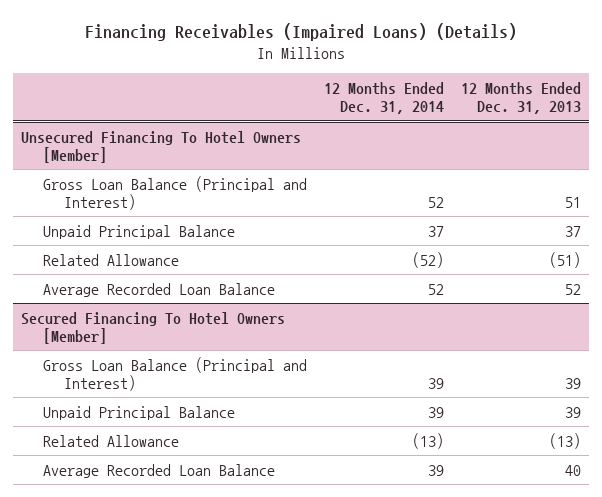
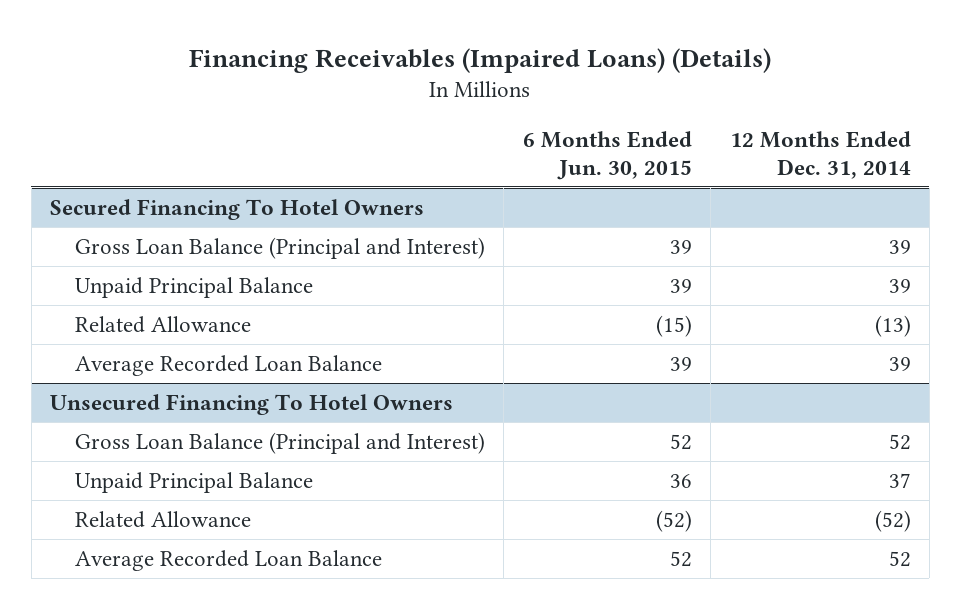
- | 12 Months Ended Dec. 31, 2014 | 12 Months Ended Dec. 31, 2013
+ | 6 Months Ended Jun. 30, 2015 | 12 Months Ended Dec. 31, 2014
- Unsecured Financing To Hotel Owners [Member]
- Gross Loan Balance (Principal and Interest) | 52 | 51
- Unpaid Principal Balance | 37 | 37
- Related Allowance | (52) | (51)
- Average Recorded Loan Balance | 52 | 52
- Secured Financing To Hotel Owners [Member]
+ Secured Financing To Hotel Owners
+ Unsecured Financing To Hotel Owners
+ Gross Loan Balance (Principal and Interest) | 52 | 52
+ Unpaid Principal Balance | 36 | 37
+ Related Allowance | (52) | (52)
+ Average Recorded Loan Balance | 52 | 52

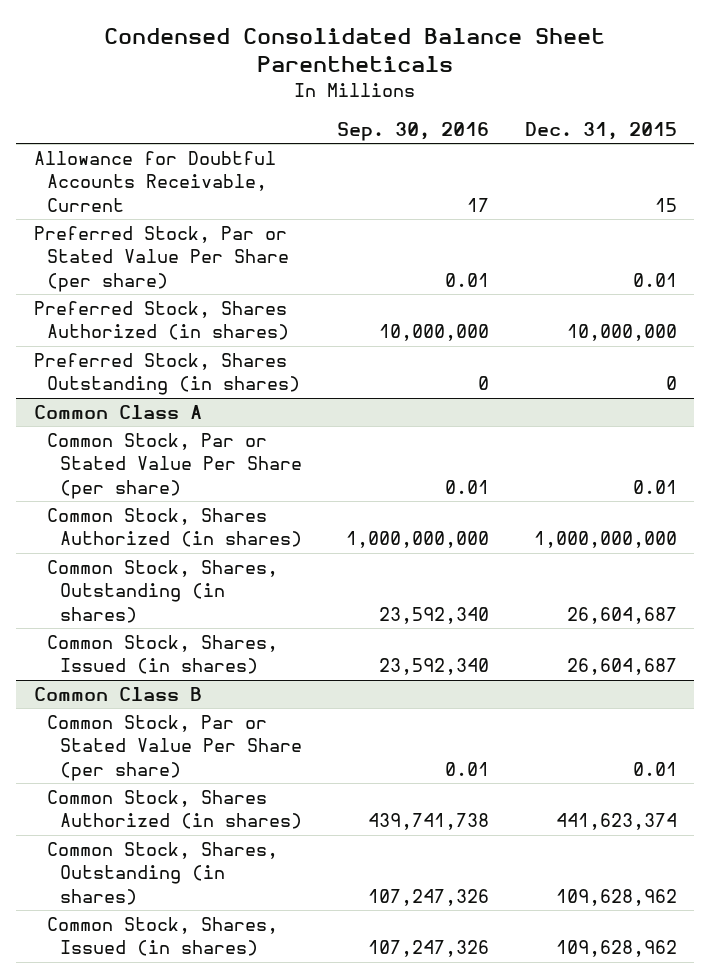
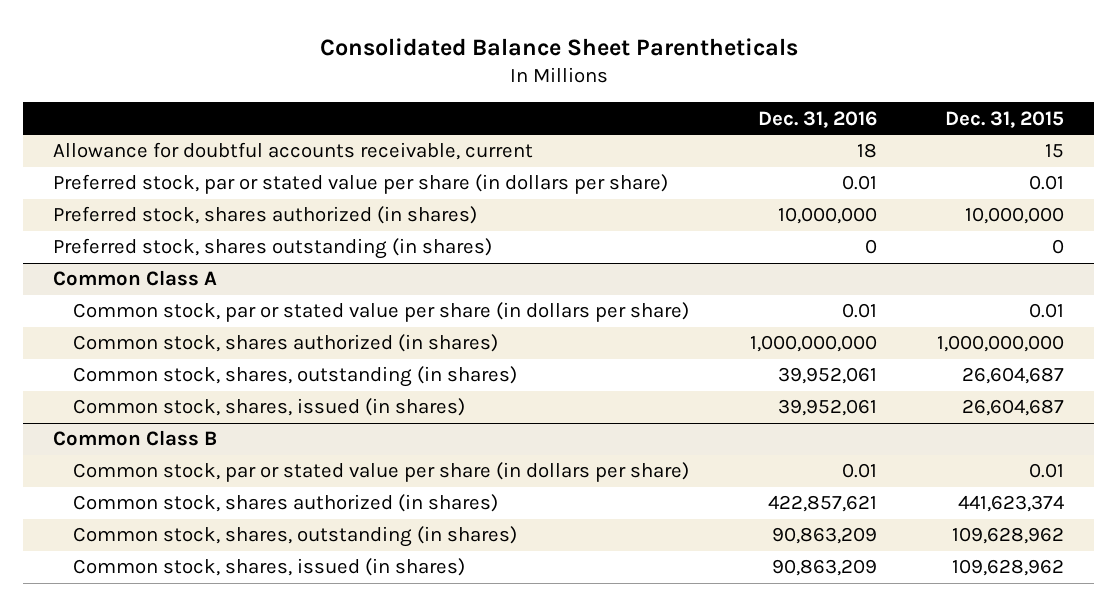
- Condensed Consolidated Balance Sheet Parentheticals
+ Consolidated Balance Sheet Parentheticals
- | Sep. 30, 2016 | Dec. 31, 2015
+ | Dec. 31, 2016 | Dec. 31, 2015
- Allowance for Doubtful Accounts Receivable, Current | 17 | 15
- Preferred Stock, Par or Stated Value Per Share (per share) | 0.01 | 0.01
- Preferred Stock, Shares Authorized (in shares) | 10,000,000 | 10,000,000
- Preferred Stock, Shares Outstanding (in shares) | 0 | 0
+ Allowance for doubtful accounts receivable, current | 18 | 15
+ Preferred stock, par or stated value per share (in dollars per share) | 0.01 | 0.01
+ Preferred stock, shares authorized (in shares) | 10,000,000 | 10,000,000
+ Preferred stock, shares outstanding (in shares) | 0 | 0
@ Common Class A
- Common Stock, Par or Stated Value Per Share (per share) | 0.01 | 0.01
- Common Stock, Shares Authorized (in shares) | 1,000,000,000 | 1,000,000,000
- Common Stock, Shares, Outstanding (in shares) | 23,592,340 | 26,604,687
- Common Stock, Shares, Issued (in shares) | 23,592,340 | 26,604,687
+ Common stock, par or stated value per share (in dollars per share) | 0.01 | 0.01
+ Common stock, shares authorized (in shares) | 1,000,000,000 | 1,000,000,000
+ Common stock, shares, outstanding (in shares) | 39,952,061 | 26,604,687
+ Common stock, shares, issued (in shares) | 39,952,061 | 26,604,687
@ Common Class B
- Common Stock, Par or Stated Value Per Share (per share) | 0.01 | 0.01
- Common Stock, Shares Authorized (in shares) | 439,741,738 | 441,623,374
- Common Stock, Shares, Outstanding (in shares) | 107,247,326 | 109,628,962
- Common Stock, Shares, Issued (in shares) | 107,247,326 | 109,628,962
+ Common stock, par or stated value per share (in dollars per share) | 0.01 | 0.01
+ Common stock, shares authorized (in shares) | 422,857,621 | 441,623,374
+ Common stock, shares, outstanding (in shares) | 90,863,209 | 109,628,962
+ Common stock, shares, issued (in shares) | 90,863,209 | 109,628,962

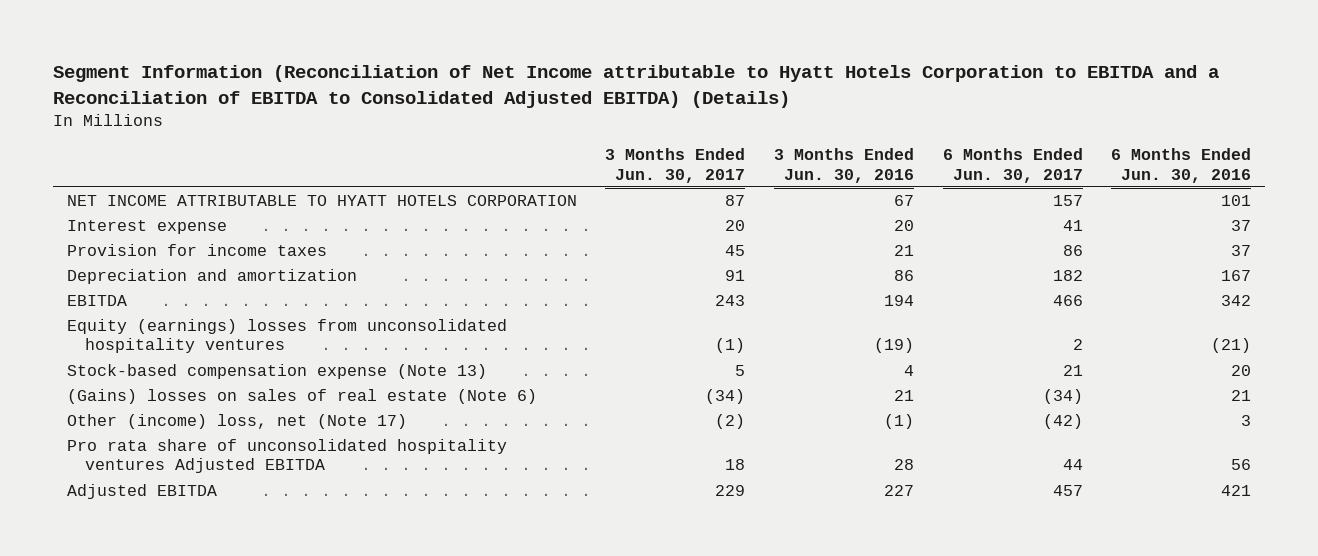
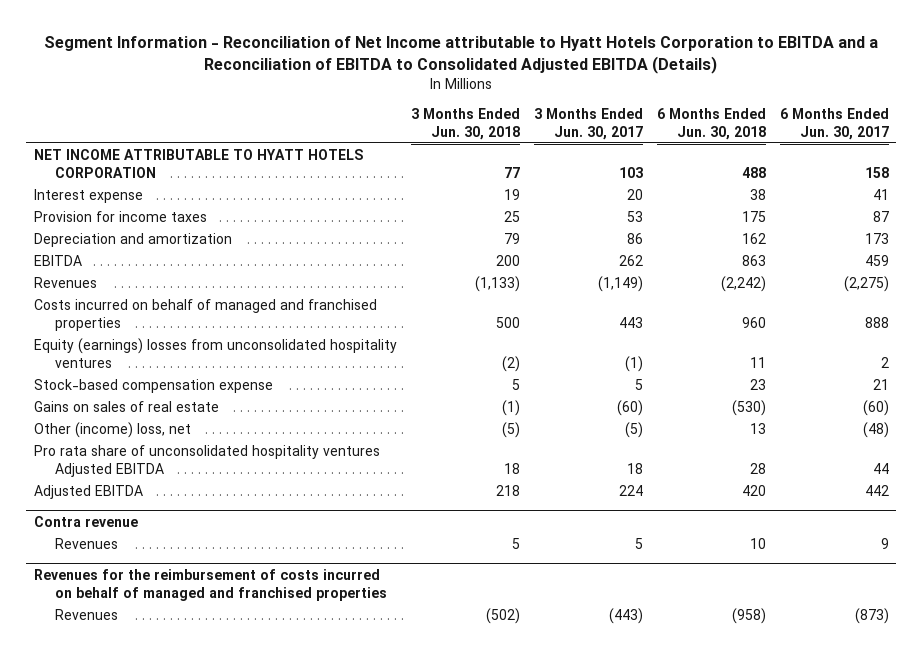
- Segment Information (Reconciliation of Net Income attributable to Hyatt Hotels Corporation to EBITDA and a Reconciliation of EBITDA to Consolidated Adjusted EBITDA) (Details)
+ Segment Information - Reconciliation of Net Income attributable to Hyatt Hotels Corporation to EBITDA and a Reconciliation of EBITDA to Consolidated Adjusted EBITDA (Details)
- | 3 Months Ended Jun. 30, 2017 | 3 Months Ended Jun. 30, 2016 | 6 Months Ended Jun. 30, 2017 | 6 Months Ended Jun. 30, 2016
+ | 3 Months Ended Jun. 30, 2018 | 3 Months Ended Jun. 30, 2017 | 6 Months Ended Jun. 30, 2018 | 6 Months Ended Jun. 30, 2017
- NET INCOME ATTRIBUTABLE TO HYATT HOTELS CORPORATION | 87 | 67 | 157 | 101
+ NET INCOME ATTRIBUTABLE TO HYATT HOTELS CORPORATION | 77 | 103 | 488 | 158
- Provision for income taxes | 45 | 21 | 86 | 37
- Depreciation and amortization | 91 | 86 | 182 | 167
- EBITDA | 243 | 194 | 466 | 342
+ Provision for income taxes | 25 | 53 | 175 | 87
+ Depreciation and amortization | 79 | 86 | 162 | 173
+ EBITDA | 200 | 262 | 863 | 459
+ Revenues | (1,133) | (1,149) | (2,242) | (2,275)
+ Costs incurred on behalf of managed and franchised properties | 500 | 443 | 960 | 888
- Stock-based compensation expense (Note 13) | 5 | 4 | 21 | 20
- (Gains) losses on sales of real estate (Note 6) | (34) | 21 | (34) | 21
- Other (income) loss, net (Note 17) | (2) | (1) | (42) | 3
+ Stock-based compensation expense | 5 | 5 | 23 | 21
+ Gains on sales of real estate | (1) | (60) | (530) | (60)
+ Other (income) loss, net | (5) | (5) | 13 | (48)
- Adjusted EBITDA | 229 | 227 | 457 | 421
+ Adjusted EBITDA | 218 | 224 | 420 | 442
+ Contra revenue
+ Revenues | 5 | 5 | 10 | 9
+ Revenues for the reimbursement of costs incurred on behalf of managed and franchised properties
+ Revenues | (502) | (443) | (958) | (873)

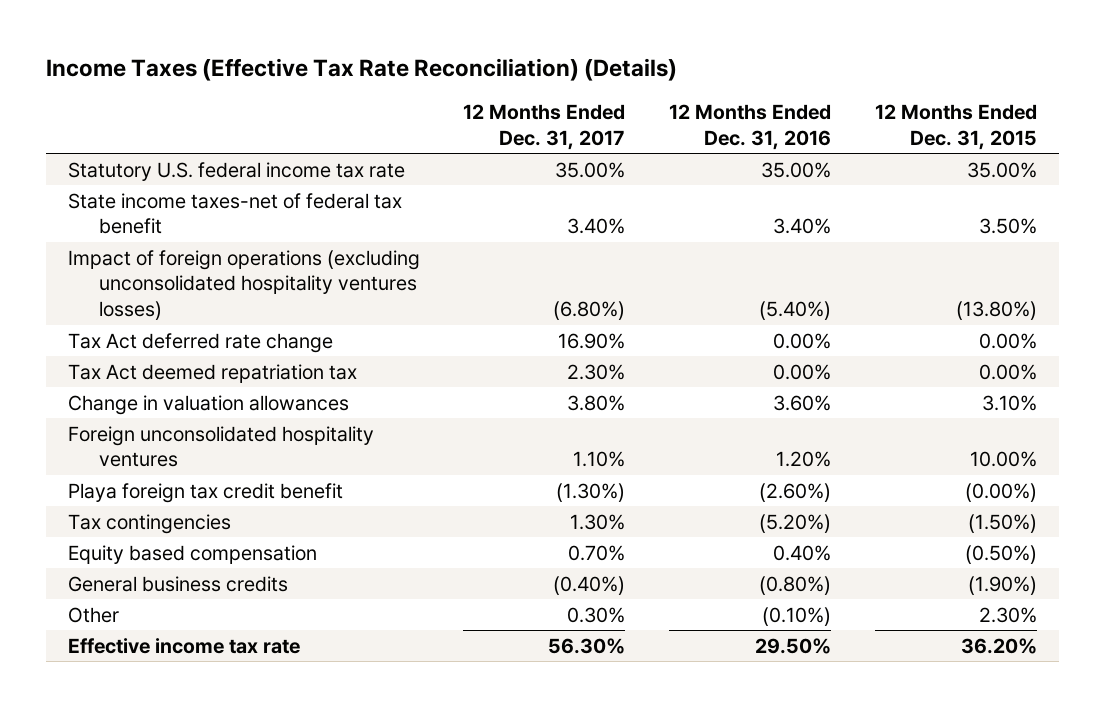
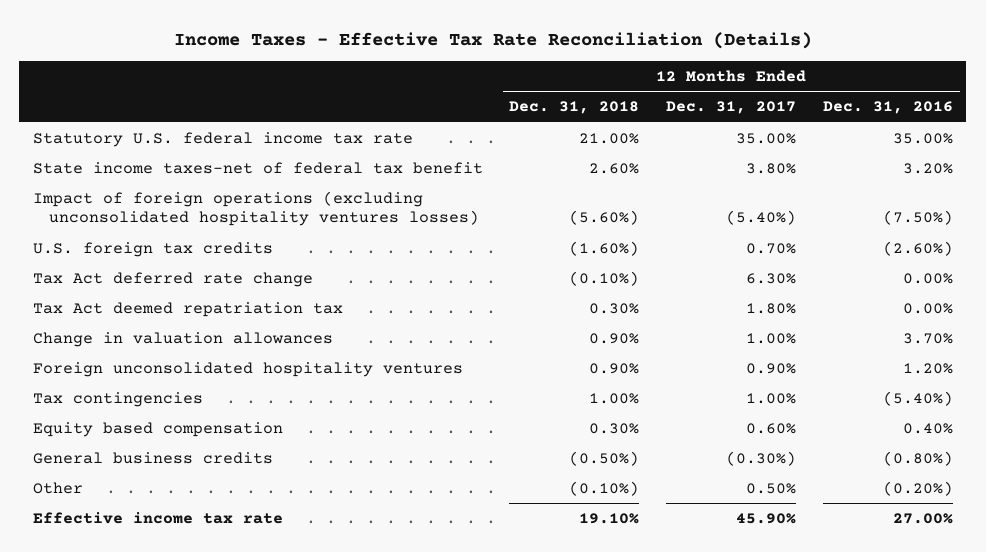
- Income Taxes (Effective Tax Rate Reconciliation) (Details)
+ Income Taxes - Effective Tax Rate Reconciliation (Details)
- | 12 Months Ended Dec. 31, 2017 | 12 Months Ended Dec. 31, 2016 | 12 Months Ended Dec. 31, 2015
+ | 12 Months Ended Dec. 31, 2018 | 12 Months Ended Dec. 31, 2017 | 12 Months Ended Dec. 31, 2016
- State income taxes-net of federal tax benefit | 3.40% | 3.40% | 3.50%
- Impact of foreign operations (excluding unconsolidated hospitality ventures losses) | (6.80%) | (5.40%) | (13.80%)
- Tax Act deferred rate change | 16.90% | 0.00% | 0.00%
- Tax Act deemed repatriation tax | 2.30% | 0.00% | 0.00%
- Change in valuation allowances | 3.80% | 3.60% | 3.10%
- Foreign unconsolidated hospitality ventures | 1.10% | 1.20% | 10.00%
- Playa foreign tax credit benefit | (1.30%) | (2.60%) | (0.00%)
- Tax contingencies | 1.30% | (5.20%) | (1.50%)
- Equity based compensation | 0.70% | 0.40% | (0.50%)
- General business credits | (0.40%) | (0.80%) | (1.90%)
- Other | 0.30% | (0.10%) | 2.30%
- Effective income tax rate | 56.30% | 29.50% | 36.20%
+ State income taxes-net of federal tax benefit | 2.60% | 3.80% | 3.20%
+ Impact of foreign operations (excluding unconsolidated hospitality ventures losses) | (5.60%) | (5.40%) | (7.50%)
+ U.S. foreign tax credits | (1.60%) | 0.70% | (2.60%)
+ Tax Act deferred rate change | (0.10%) | 6.30% | 0.00%
+ Tax Act deemed repatriation tax | 0.30% | 1.80% | 0.00%
+ Change in valuation allowances | 0.90% | 1.00% | 3.70%
+ Foreign unconsolidated hospitality ventures | 0.90% | 0.90% | 1.20%
+ Tax contingencies | 1.00% | 1.00% | (5.40%)
+ Equity based compensation | 0.30% | 0.60% | 0.40%
+ General business credits | (0.50%) | (0.30%) | (0.80%)
+ Other | (0.10%) | 0.50% | (0.20%)
+ Effective income tax rate | 19.10% | 45.90% | 27.00%

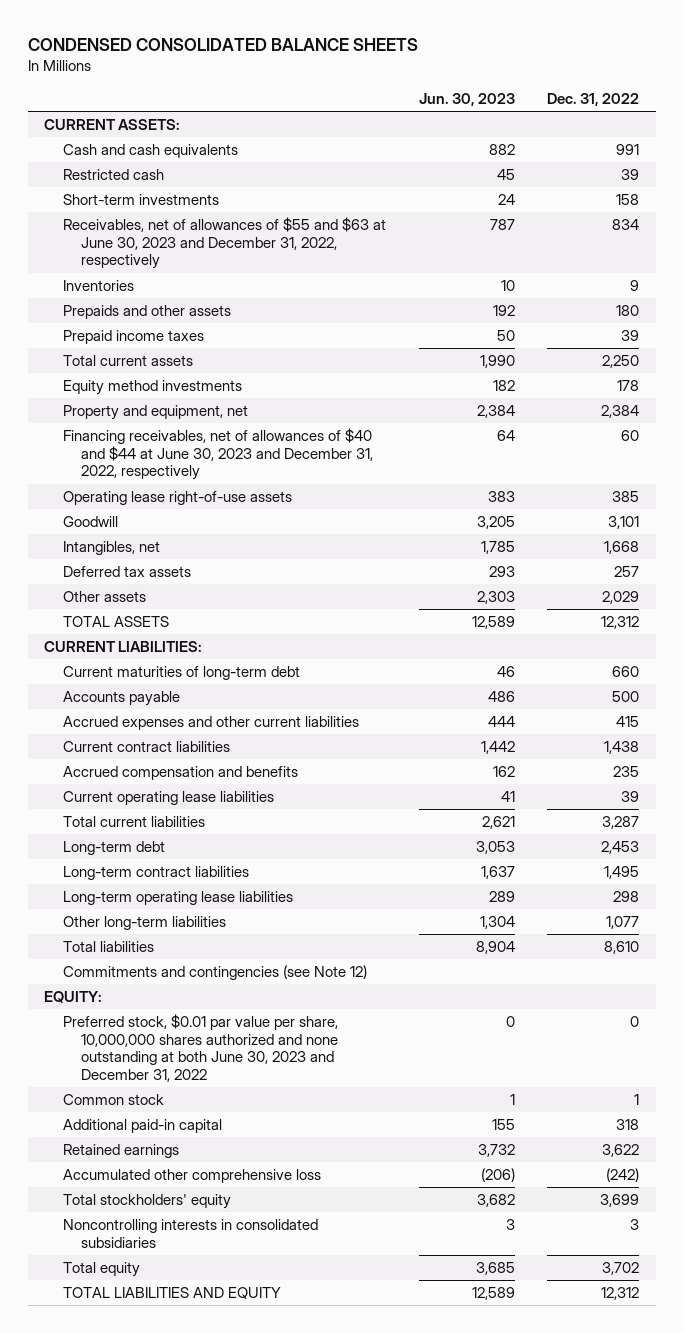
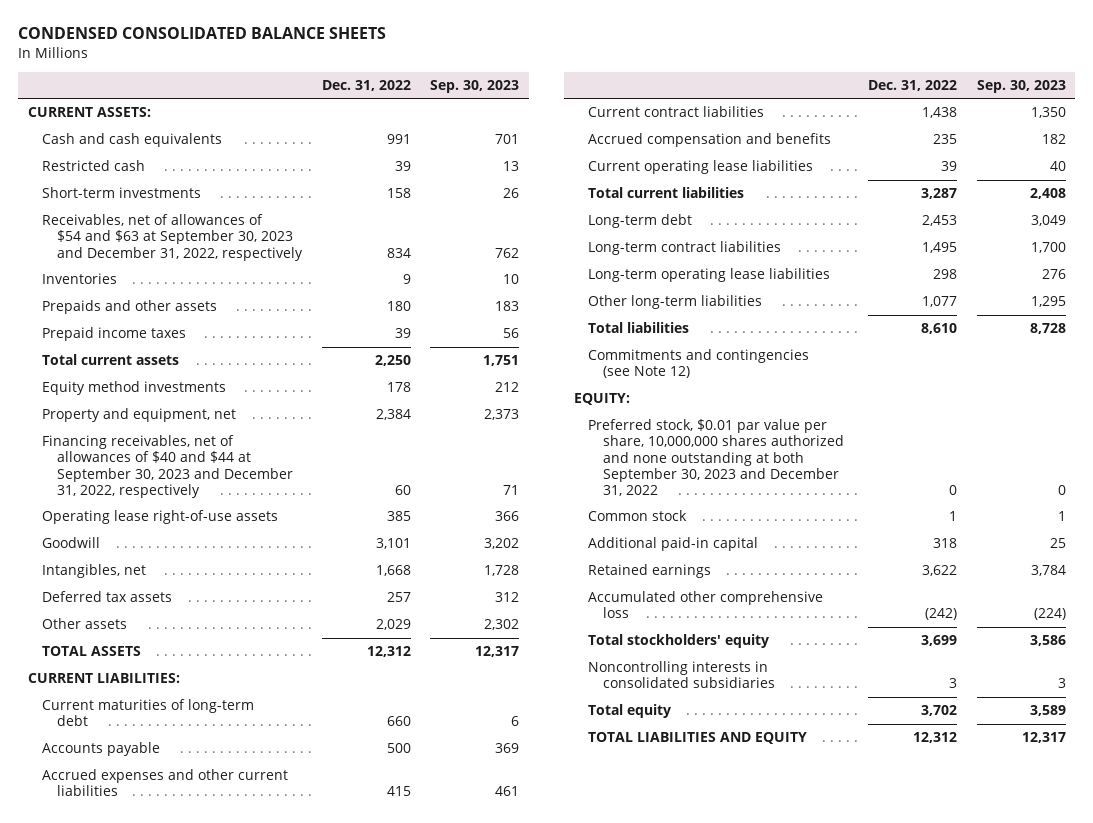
- | Jun. 30, 2023 | Dec. 31, 2022
+ | Dec. 31, 2022 | Sep. 30, 2023
- Receivables, net of allowances of $55 and $63 at June 30, 2023 and December 31, 2022, respectively | 787 | 834
+ Receivables, net of allowances of $54 and $63 at September 30, 2023 and December 31, 2022, respectively | 834 | 762
- Financing receivables, net of allowances of $40 and $44 at June 30, 2023 and December 31, 2022, respectively | 64 | 60
+ Financing receivables, net of allowances of $40 and $44 at September 30, 2023 and December 31, 2022, respectively | 60 | 71
- Preferred stock, $0.01 par value per share, 10,000,000 shares authorized and none outstanding at both June 30, 2023 and December 31, 2022 | 0 | 0
+ Preferred stock, $0.01 par value per share, 10,000,000 shares authorized and none outstanding at both September 30, 2023 and December 31, 2022 | 0 | 0

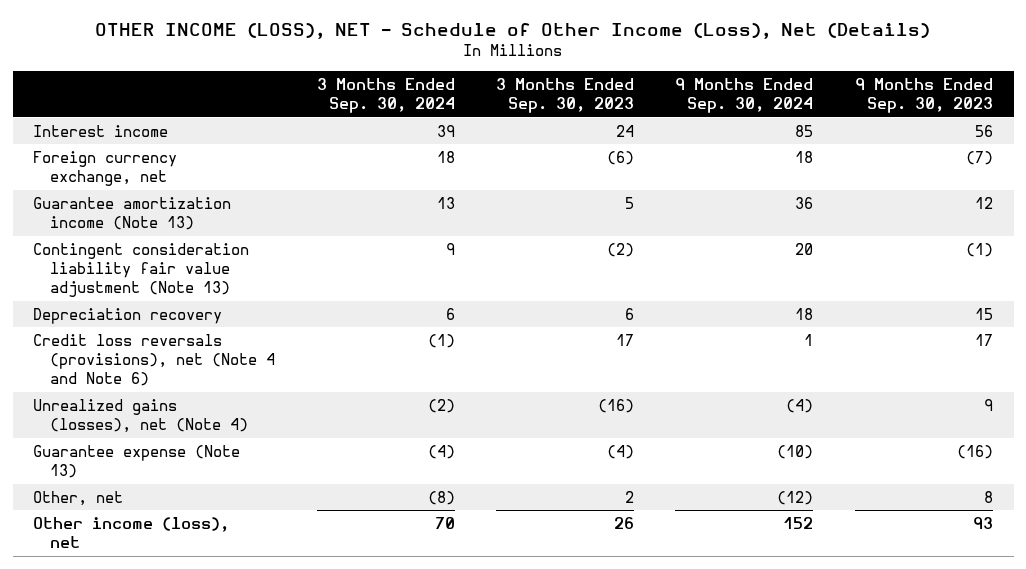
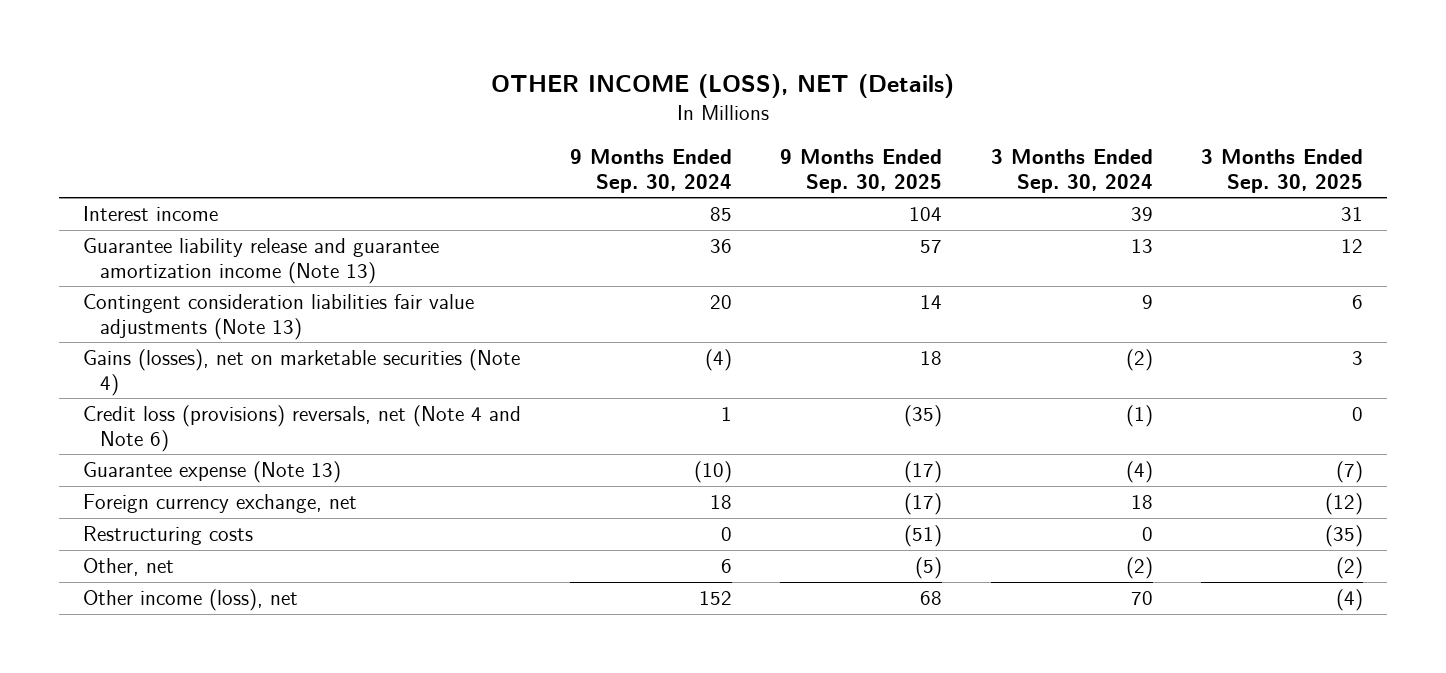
- OTHER INCOME (LOSS), NET - Schedule of Other Income (Loss), Net (Details)
+ OTHER INCOME (LOSS), NET (Details)
- | 3 Months Ended Sep. 30, 2024 | 3 Months Ended Sep. 30, 2023 | 9 Months Ended Sep. 30, 2024 | 9 Months Ended Sep. 30, 2023
+ | 9 Months Ended Sep. 30, 2024 | 9 Months Ended Sep. 30, 2025 | 3 Months Ended Sep. 30, 2024 | 3 Months Ended Sep. 30, 2025
- Guarantee amortization income (Note 13) | 13 | 5 | 36 | 12
- Contingent consideration liability fair value adjustment (Note 13) | 9 | (2) | 20 | (1)
- Depreciation recovery | 6 | 6 | 18 | 15
- Credit loss reversals (provisions), net (Note 4 and Note 6) | (1) | 17 | 1 | 17
- Unrealized gains (losses), net (Note 4) | (2) | (16) | (4) | 9
+ Guarantee liability release and guarantee amortization income (Note 13) | 36 | 57 | 13 | 12
+ Contingent consideration liabilities fair value adjustments (Note 13) | 20 | 14 | 9 | 6
+ Gains (losses), net on marketable securities (Note 4) | (4) | 18 | (2) | 3
+ Credit loss (provisions) reversals, net (Note 4 and Note 6) | 1 | (35) | (1) | 0
- Other, net | (8) | 2 | (12) | 8
moved down: Foreign currency exchange, net | 18 | (17) | 18 | (12)
+ Restructuring costs | 0 | (51) | 0 | (35)
+ Other, net | 6 | (5) | (2) | (2)

